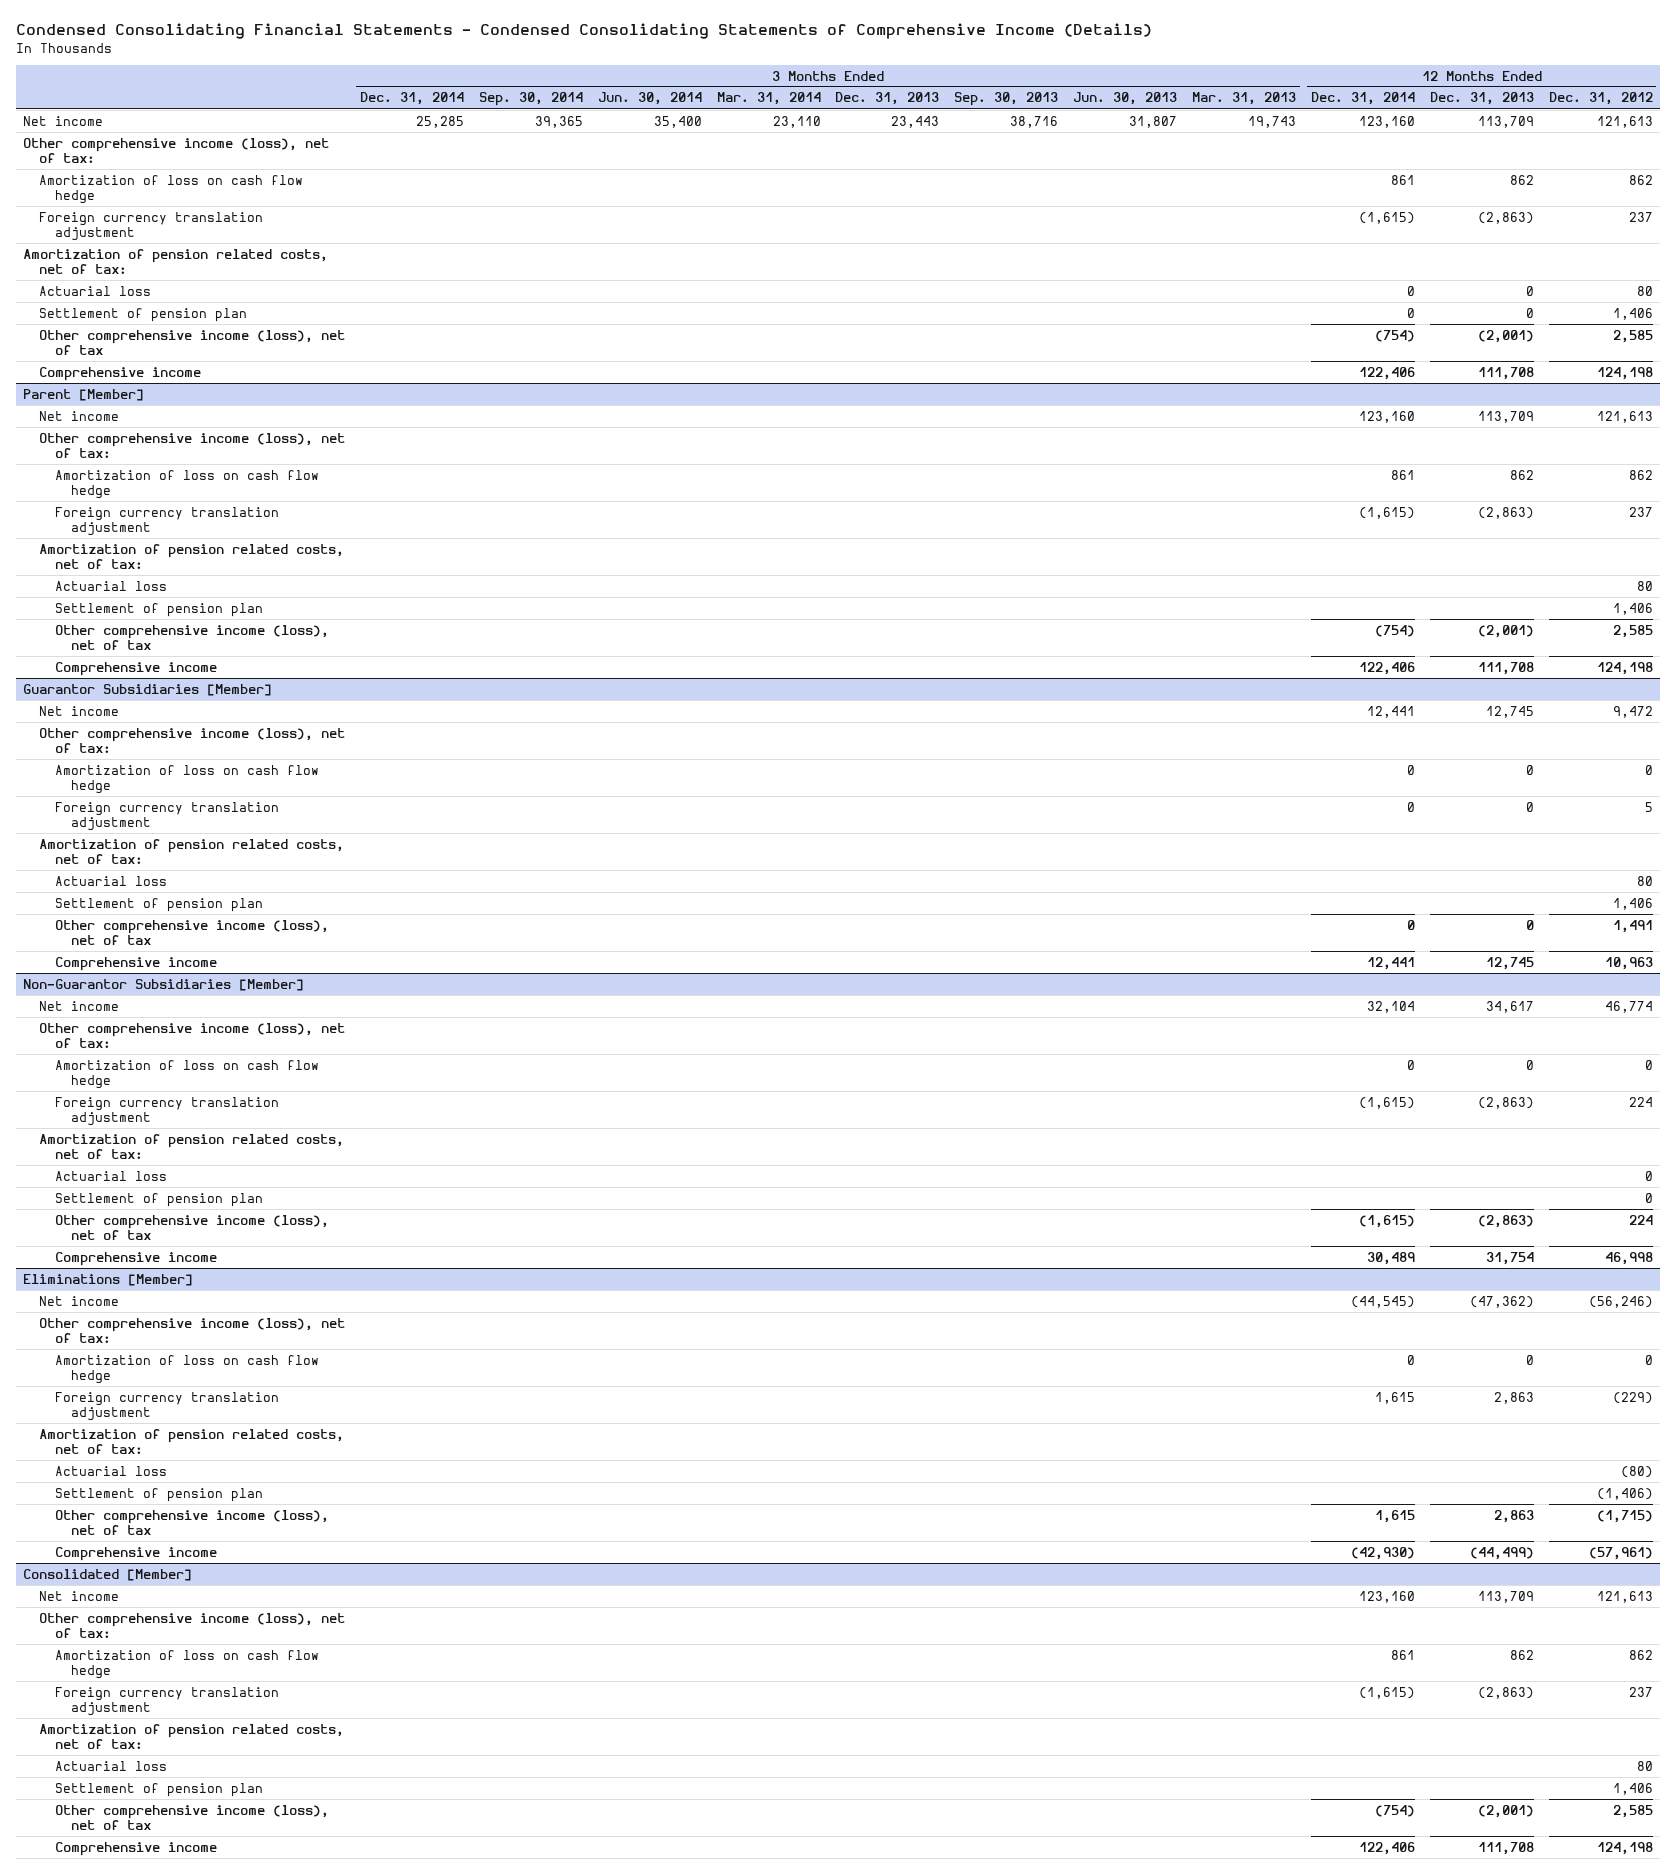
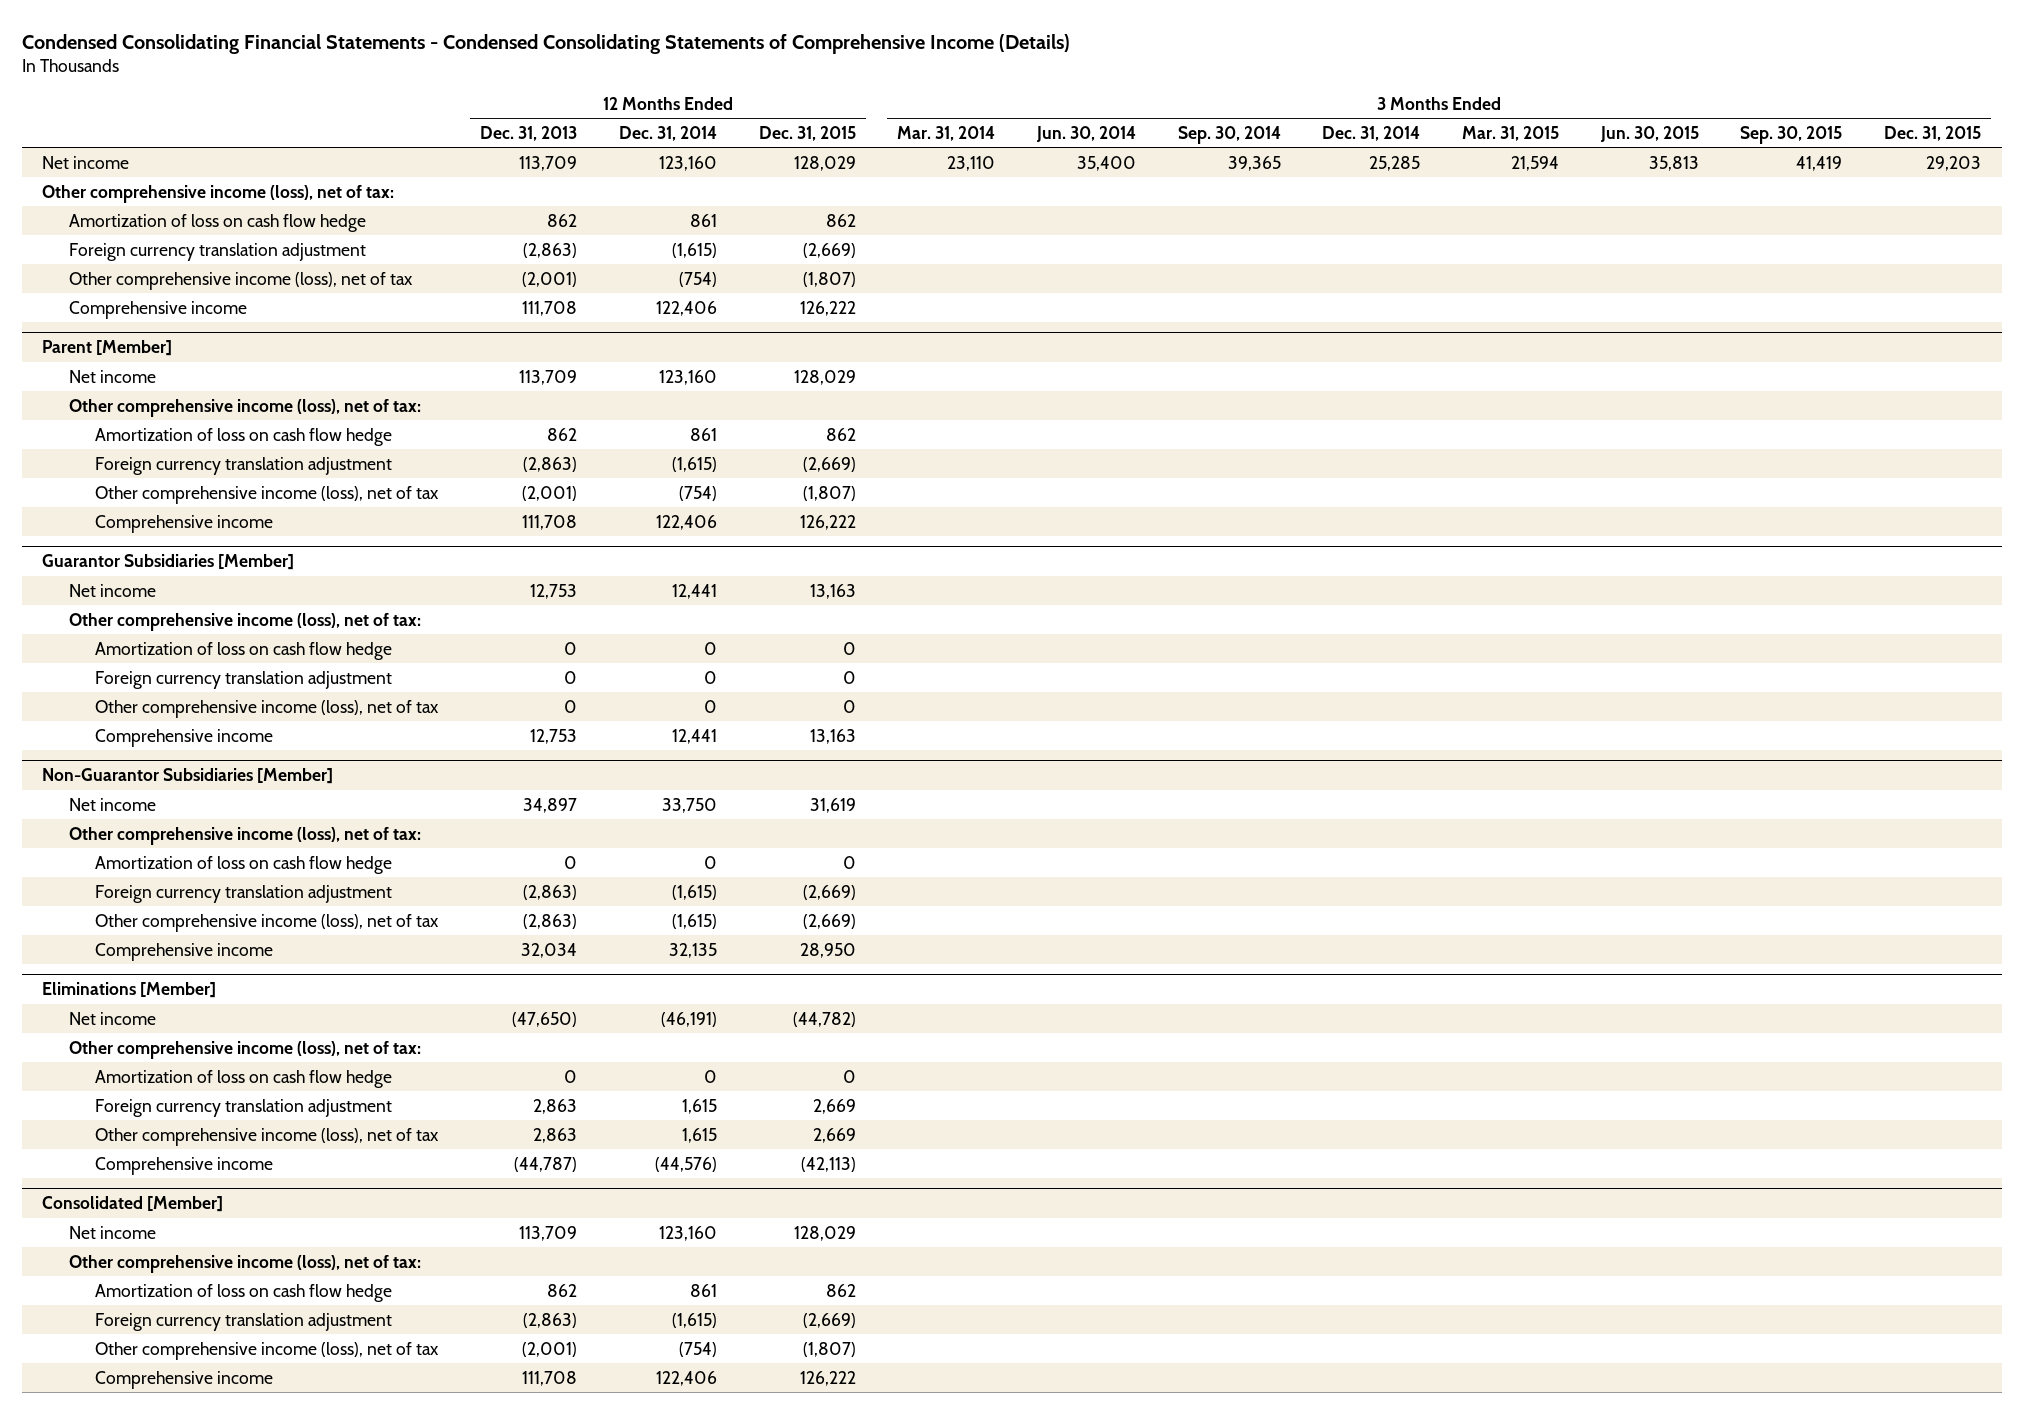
- | 3 Months Ended Dec. 31, 2014 | 3 Months Ended Sep. 30, 2014 | 3 Months Ended Jun. 30, 2014 | 3 Months Ended Mar. 31, 2014 | 3 Months Ended Dec. 31, 2013 | 3 Months Ended Sep. 30, 2013 | 3 Months Ended Jun. 30, 2013 | 3 Months Ended Mar. 31, 2013 | 12 Months Ended Dec. 31, 2014 | 12 Months Ended Dec. 31, 2013 | 12 Months Ended Dec. 31, 2012
+ | 12 Months Ended Dec. 31, 2013 | 12 Months Ended Dec. 31, 2014 | 12 Months Ended Dec. 31, 2015 | 3 Months Ended Mar. 31, 2014 | 3 Months Ended Jun. 30, 2014 | 3 Months Ended Sep. 30, 2014 | 3 Months Ended Dec. 31, 2014 | 3 Months Ended Mar. 31, 2015 | 3 Months Ended Jun. 30, 2015 | 3 Months Ended Sep. 30, 2015 | 3 Months Ended Dec. 31, 2015
- Amortization of pension related costs, net of tax:
- Actuarial loss | | | | | | | | | 0 | 0 | 80
- Settlement of pension plan | | | | | | | | | 0 | 0 | 1,406
@ Parent [Member]
- Amortization of pension related costs, net of tax:
- Actuarial loss | | | | | | | | | | | 80
- Settlement of pension plan | | | | | | | | | | | 1,406
@ Guarantor Subsidiaries [Member]
- Net income | | | | | | | | | 12,441 | 12,745 | 9,472
+ Net income | 12,753 | 12,441 | 13,163 | | | | | | | |
- Amortization of pension related costs, net of tax:
- Actuarial loss | | | | | | | | | | | 80
- Settlement of pension plan | | | | | | | | | | | 1,406
- Comprehensive income | | | | | | | | | 12,441 | 12,745 | 10,963
+ Comprehensive income | 12,753 | 12,441 | 13,163 | | | | | | | |
@ Non-Guarantor Subsidiaries [Member]
- Net income | | | | | | | | | 32,104 | 34,617 | 46,774
+ Net income | 34,897 | 33,750 | 31,619 | | | | | | | |
- Amortization of pension related costs, net of tax:
- Actuarial loss | | | | | | | | | | | 0
- Settlement of pension plan | | | | | | | | | | | 0
- Comprehensive income | | | | | | | | | 30,489 | 31,754 | 46,998
+ Comprehensive income | 32,034 | 32,135 | 28,950 | | | | | | | |
@ Eliminations [Member]
- Net income | | | | | | | | | (44,545) | (47,362) | (56,246)
+ Net income | (47,650) | (46,191) | (44,782) | | | | | | | |
- Amortization of pension related costs, net of tax:
- Actuarial loss | | | | | | | | | | | (80)
- Settlement of pension plan | | | | | | | | | | | (1,406)
- Comprehensive income | | | | | | | | | (42,930) | (44,499) | (57,961)
+ Comprehensive income | (44,787) | (44,576) | (42,113) | | | | | | | |
@ Consolidated [Member]
- Amortization of pension related costs, net of tax:
- Actuarial loss | | | | | | | | | | | 80
- Settlement of pension plan | | | | | | | | | | | 1,406

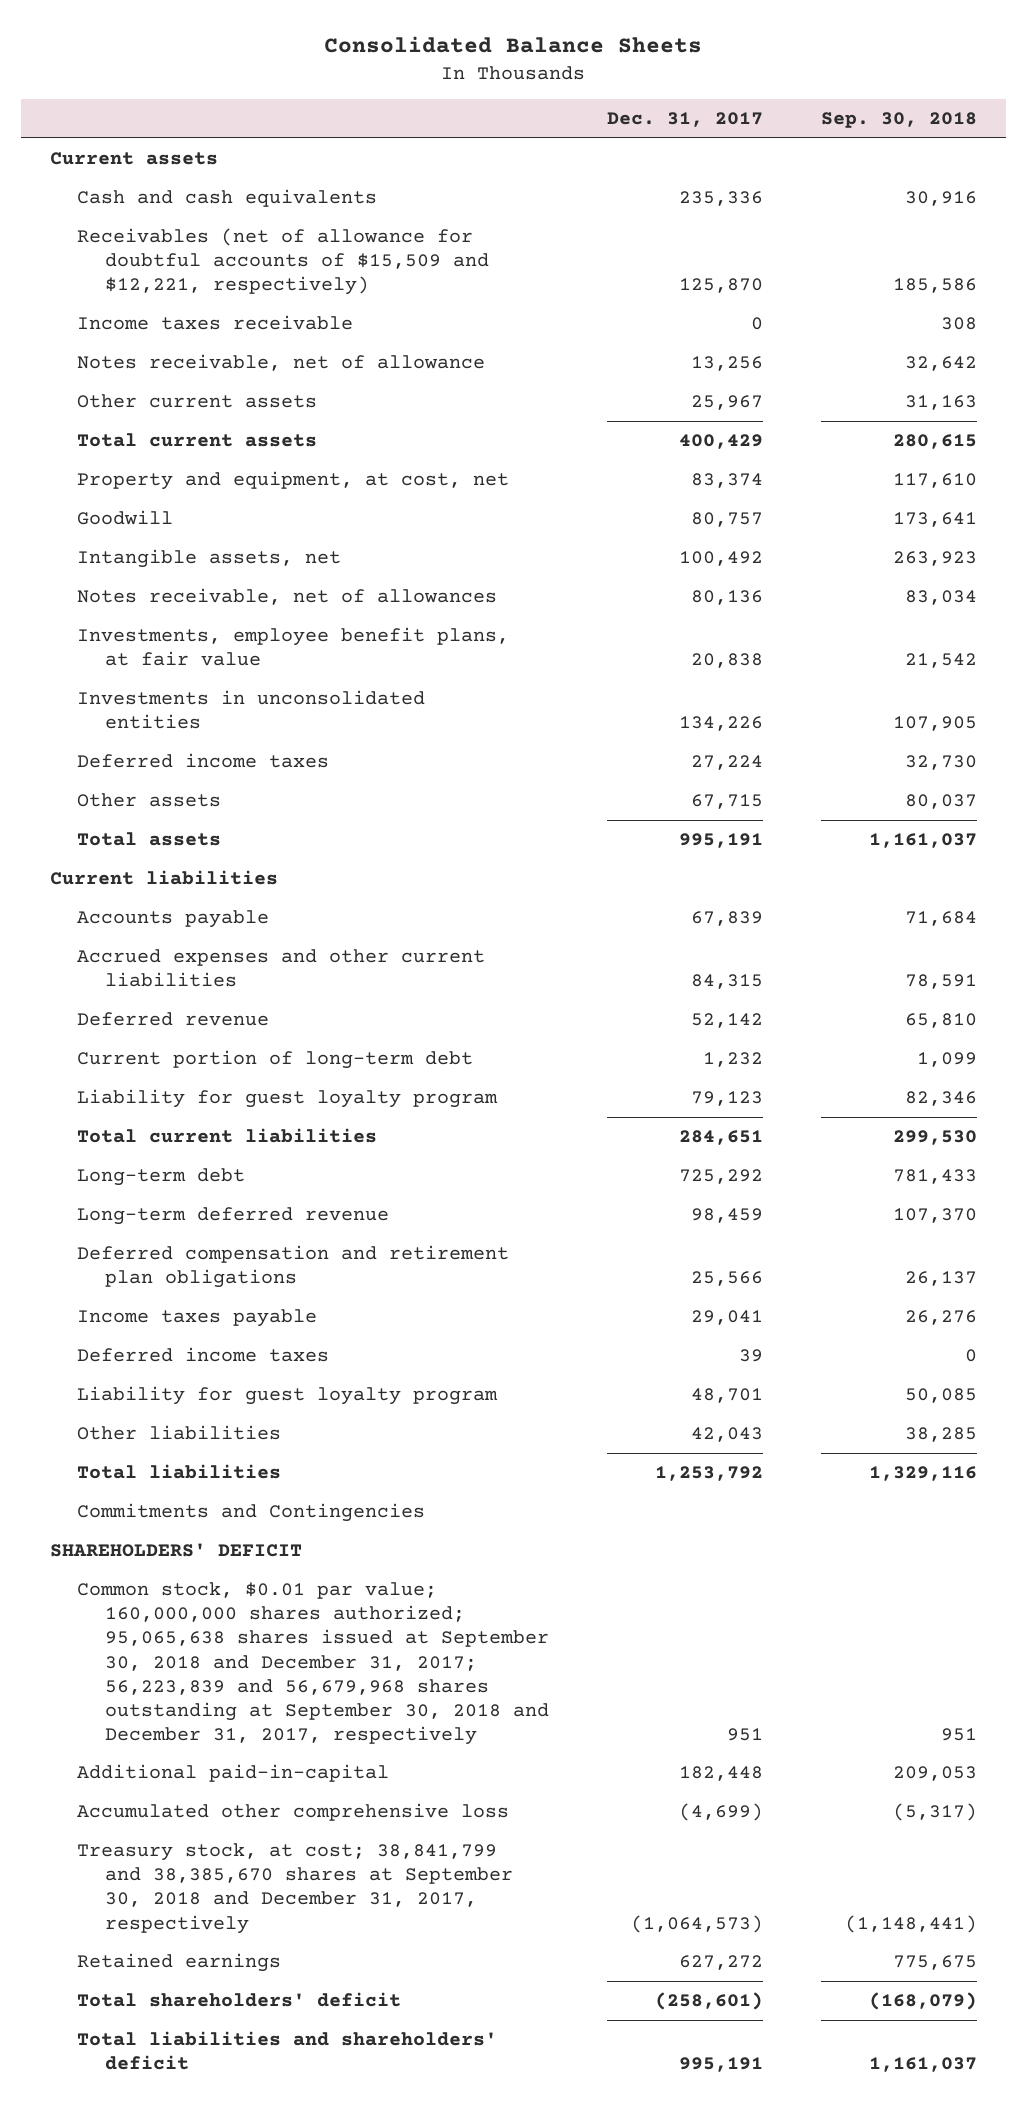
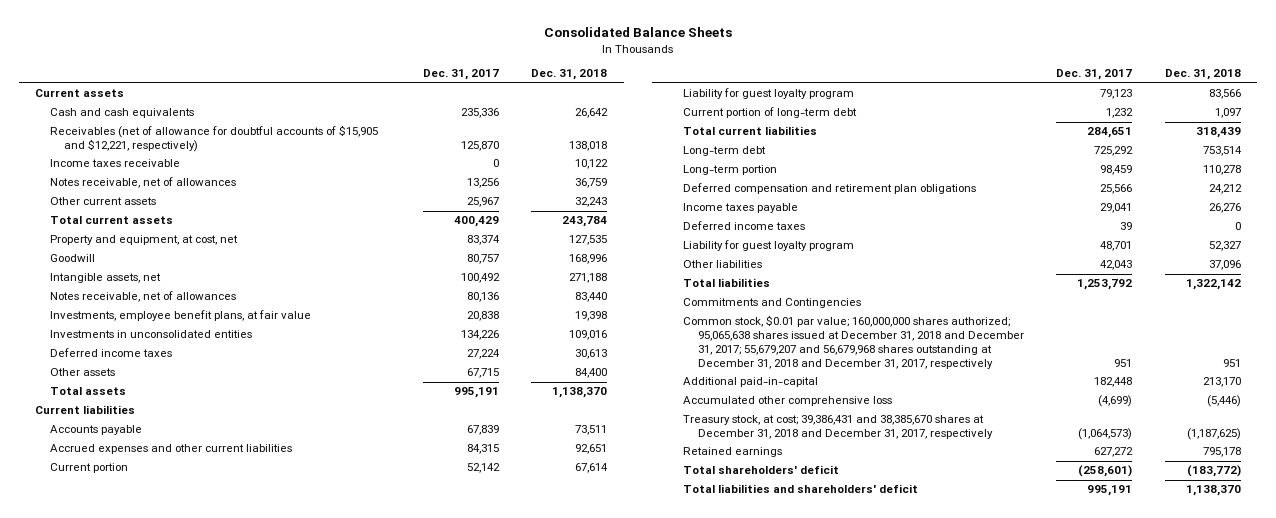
- | Dec. 31, 2017 | Sep. 30, 2018
+ | Dec. 31, 2017 | Dec. 31, 2018
- Receivables (net of allowance for doubtful accounts of $15,509 and $12,221, respectively) | 125,870 | 185,586
+ Receivables (net of allowance for doubtful accounts of $15,905 and $12,221, respectively) | 125,870 | 138,018
- Notes receivable, net of allowance | 13,256 | 32,642
+ Notes receivable, net of allowances | 13,256 | 36,759
- Deferred revenue | 52,142 | 65,810
+ Current portion | 52,142 | 67,614
moved down: Current portion of long-term debt | 1,232 | 1,097
- Long-term deferred revenue | 98,459 | 107,370
+ Long-term portion | 98,459 | 110,278
- SHAREHOLDERS' DEFICIT
- Common stock, $0.01 par value; 160,000,000 shares authorized; 95,065,638 shares issued at September 30, 2018 and December 31, 2017; 56,223,839 and 56,679,968 shares outstanding at September 30, 2018 and December 31, 2017, respectively | 951 | 951
+ Common stock, $0.01 par value; 160,000,000 shares authorized; 95,065,638 shares issued at December 31, 2018 and December 31, 2017; 55,679,207 and 56,679,968 shares outstanding at December 31, 2018 and December 31, 2017, respectively | 951 | 951
- Treasury stock, at cost; 38,841,799 and 38,385,670 shares at September 30, 2018 and December 31, 2017, respectively | (1,064,573) | (1,148,441)
+ Treasury stock, at cost; 39,386,431 and 38,385,670 shares at December 31, 2018 and December 31, 2017, respectively | (1,064,573) | (1,187,625)

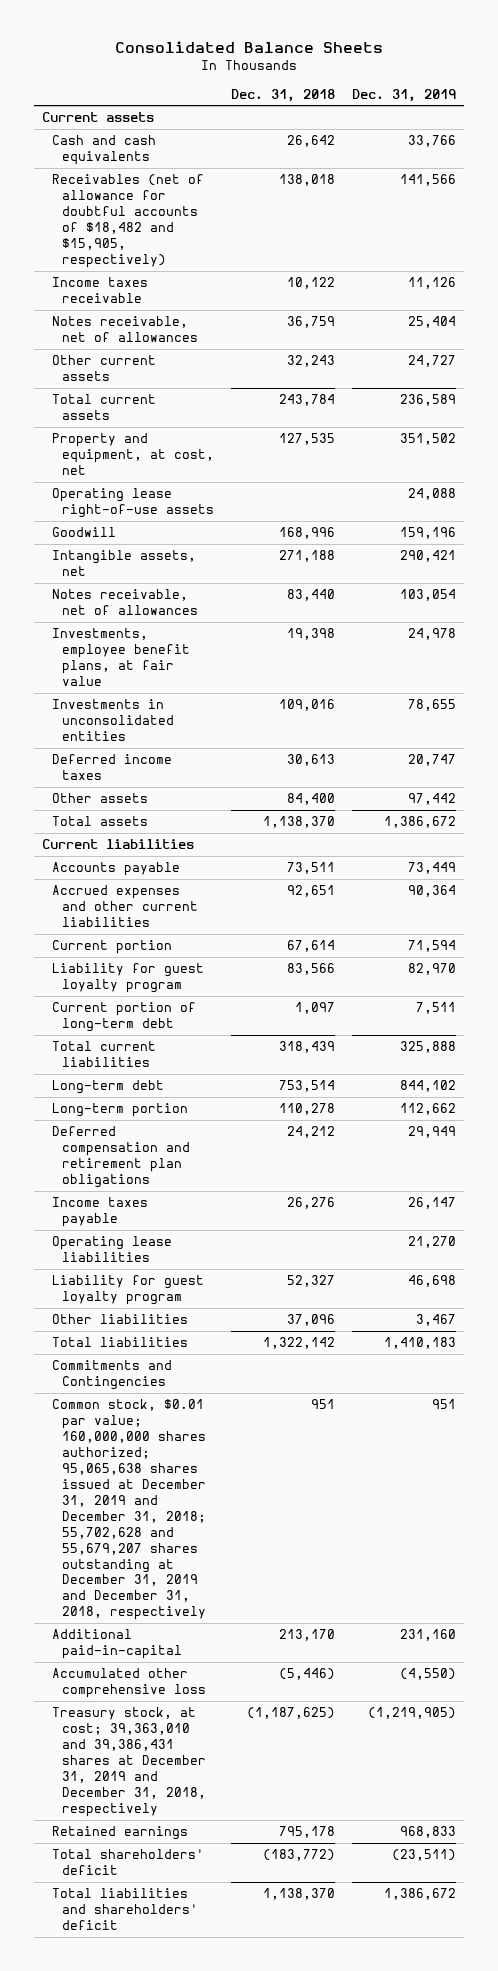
- | Dec. 31, 2017 | Dec. 31, 2018
+ | Dec. 31, 2018 | Dec. 31, 2019
- Receivables (net of allowance for doubtful accounts of $15,905 and $12,221, respectively) | 125,870 | 138,018
+ Receivables (net of allowance for doubtful accounts of $18,482 and $15,905, respectively) | 138,018 | 141,566
+ Operating lease right-of-use assets | | 24,088
- Deferred income taxes | 39 | 0
+ Operating lease liabilities | | 21,270
- Common stock, $0.01 par value; 160,000,000 shares authorized; 95,065,638 shares issued at December 31, 2018 and December 31, 2017; 55,679,207 and 56,679,968 shares outstanding at December 31, 2018 and December 31, 2017, respectively | 951 | 951
+ Common stock, $0.01 par value; 160,000,000 shares authorized; 95,065,638 shares issued at December 31, 2019 and December 31, 2018; 55,702,628 and 55,679,207 shares outstanding at December 31, 2019 and December 31, 2018, respectively | 951 | 951
- Treasury stock, at cost; 39,386,431 and 38,385,670 shares at December 31, 2018 and December 31, 2017, respectively | (1,064,573) | (1,187,625)
+ Treasury stock, at cost; 39,363,010 and 39,386,431 shares at December 31, 2019 and December 31, 2018, respectively | (1,187,625) | (1,219,905)

